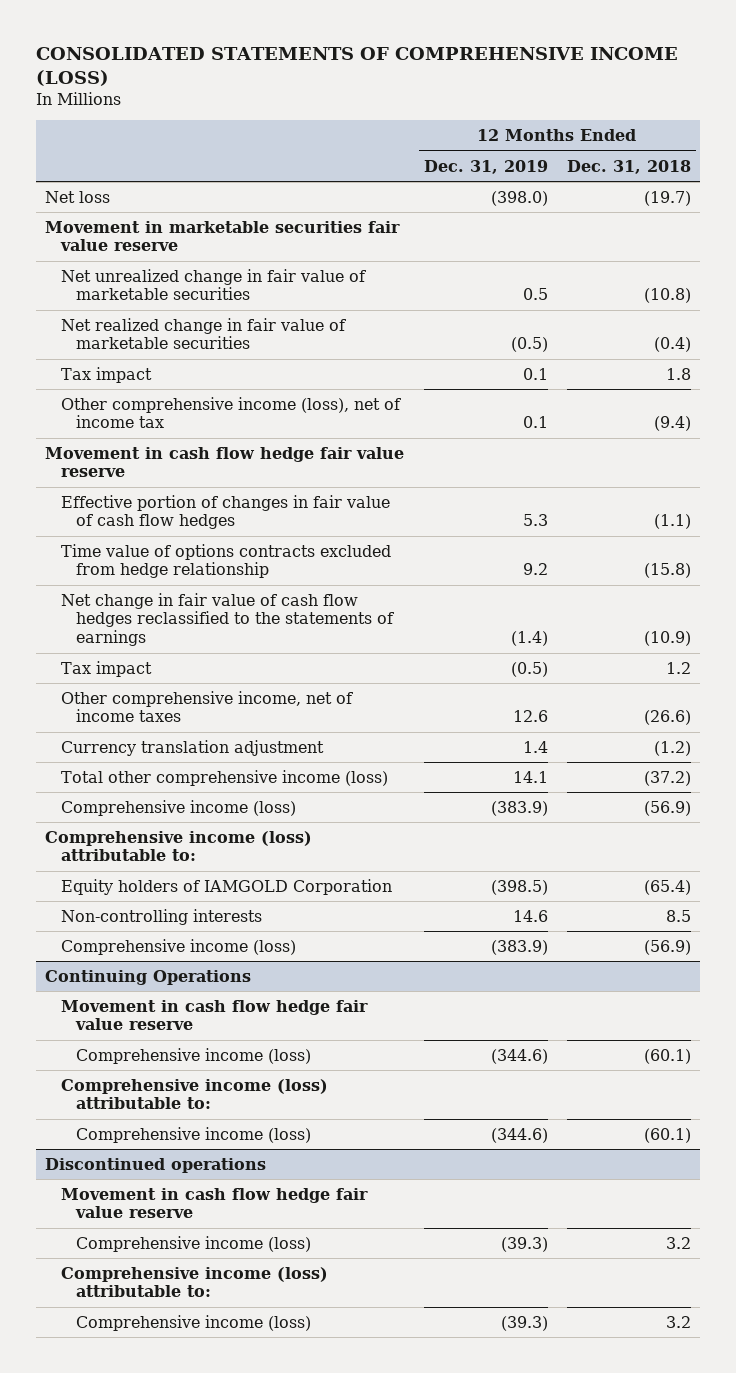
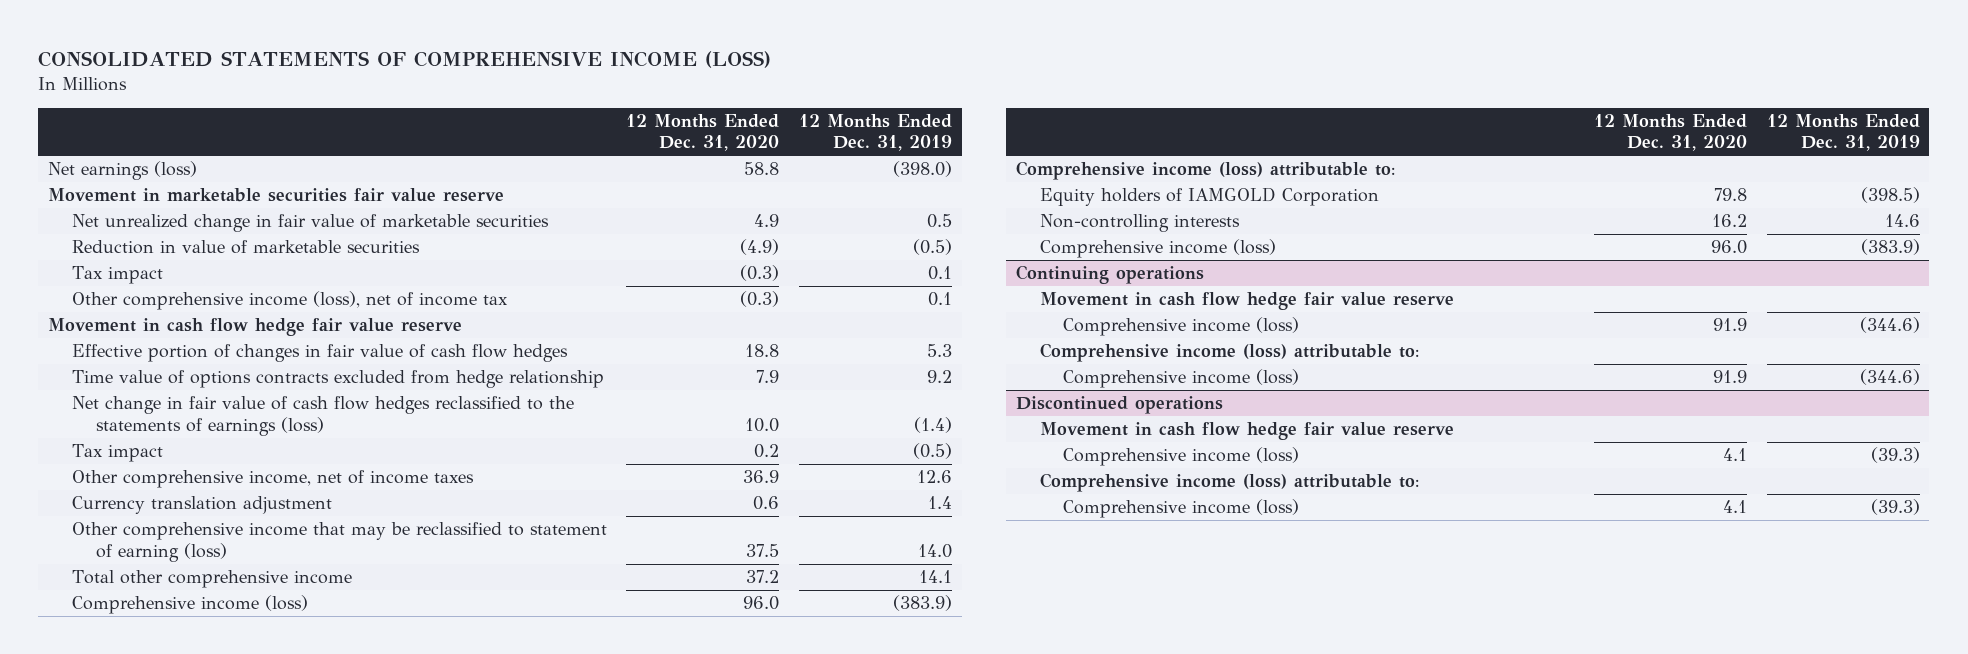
- | 12 Months Ended Dec. 31, 2019 | 12 Months Ended Dec. 31, 2018
+ | 12 Months Ended Dec. 31, 2020 | 12 Months Ended Dec. 31, 2019
- Net loss | (398.0) | (19.7)
+ Net earnings (loss) | 58.8 | (398.0)
- Net realized change in fair value of marketable securities | (0.5) | (0.4)
+ Reduction in value of marketable securities | (4.9) | (0.5)
- Net change in fair value of cash flow hedges reclassified to the statements of earnings | (1.4) | (10.9)
+ Net change in fair value of cash flow hedges reclassified to the statements of earnings (loss) | 10.0 | (1.4)
- Total other comprehensive income (loss) | 14.1 | (37.2)
+ Other comprehensive income that may be reclassified to statement of earning (loss) | 37.5 | 14.0
+ Total other comprehensive income | 37.2 | 14.1
- Continuing Operations
+ Continuing operations

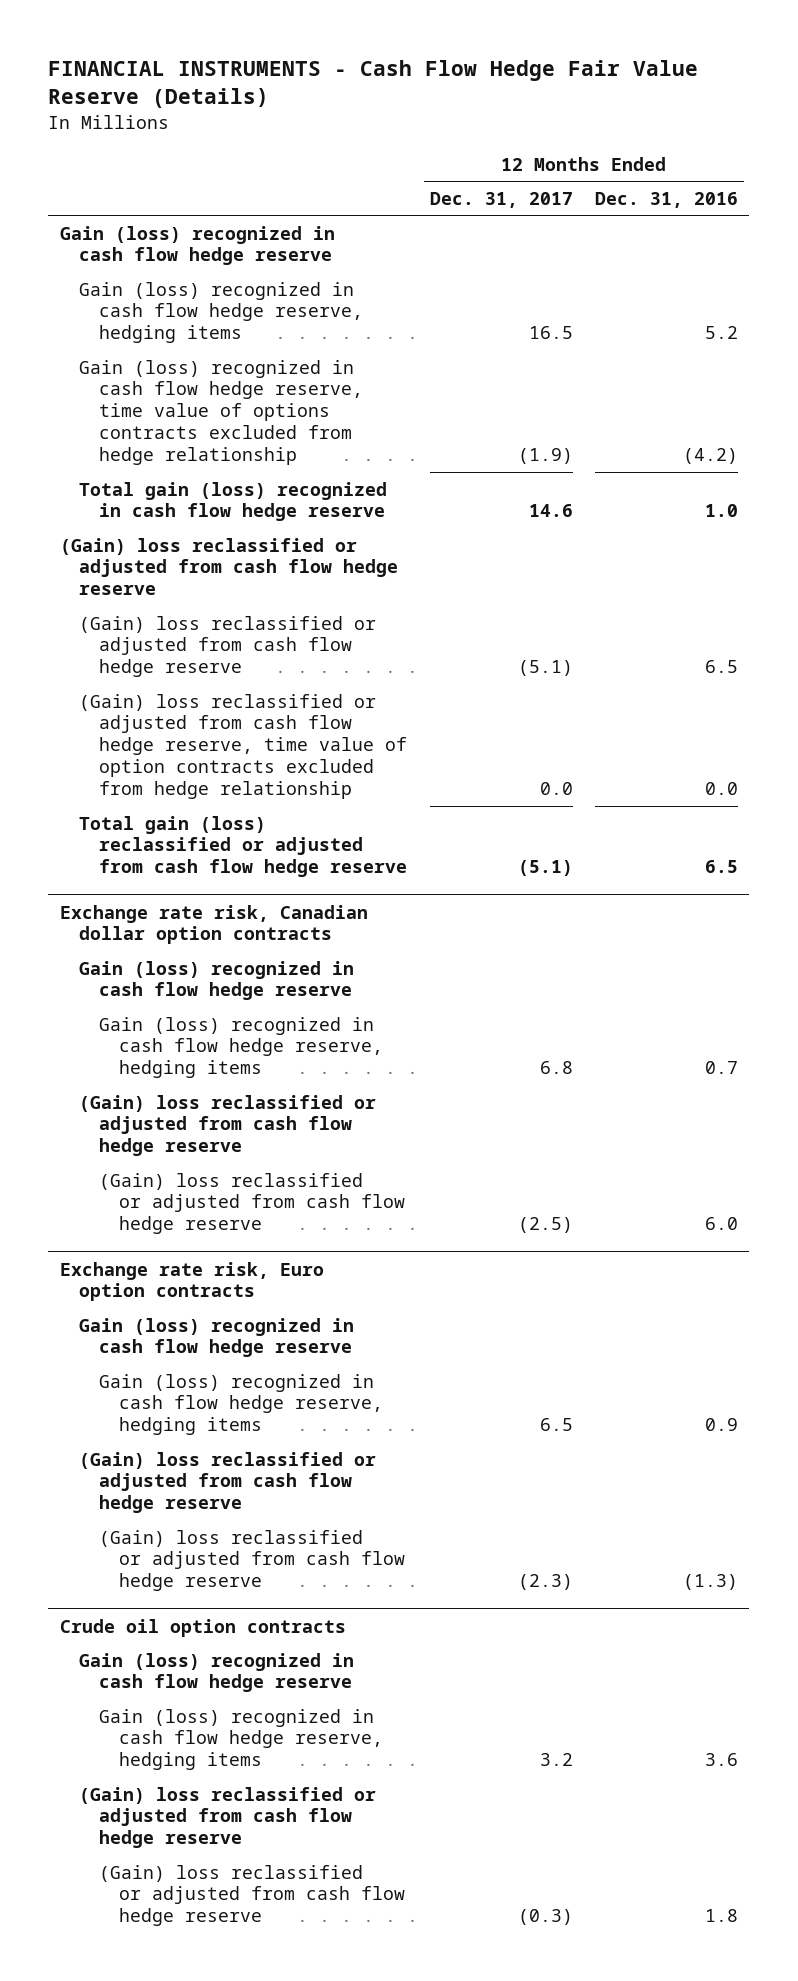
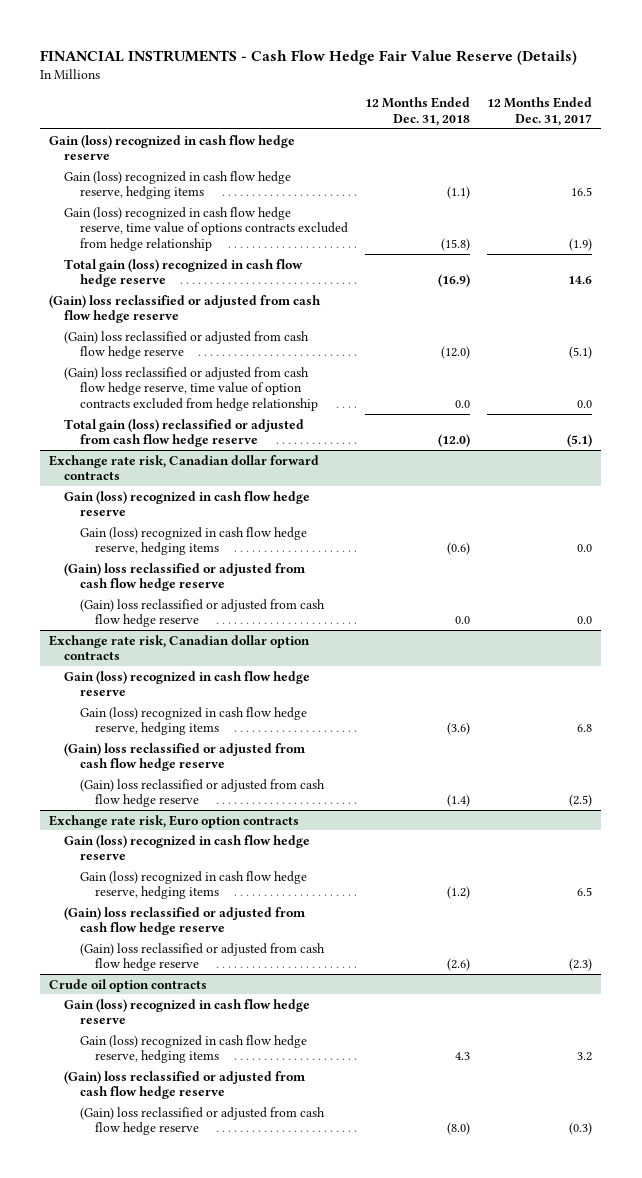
- | 12 Months Ended Dec. 31, 2017 | 12 Months Ended Dec. 31, 2016
+ | 12 Months Ended Dec. 31, 2018 | 12 Months Ended Dec. 31, 2017
+ Exchange rate risk, Canadian dollar forward contracts
+ Gain (loss) recognized in cash flow hedge reserve
+ Gain (loss) recognized in cash flow hedge reserve, hedging items | (0.6) | 0.0
+ (Gain) loss reclassified or adjusted from cash flow hedge reserve
+ (Gain) loss reclassified or adjusted from cash flow hedge reserve | 0.0 | 0.0

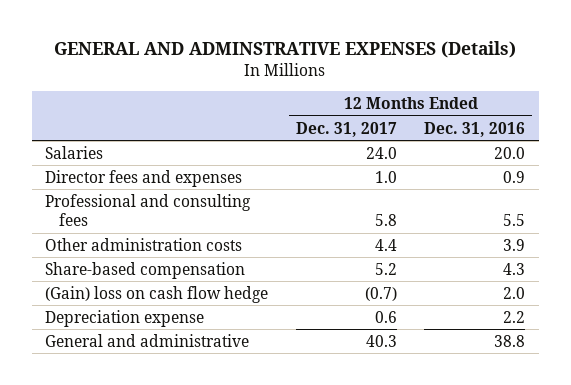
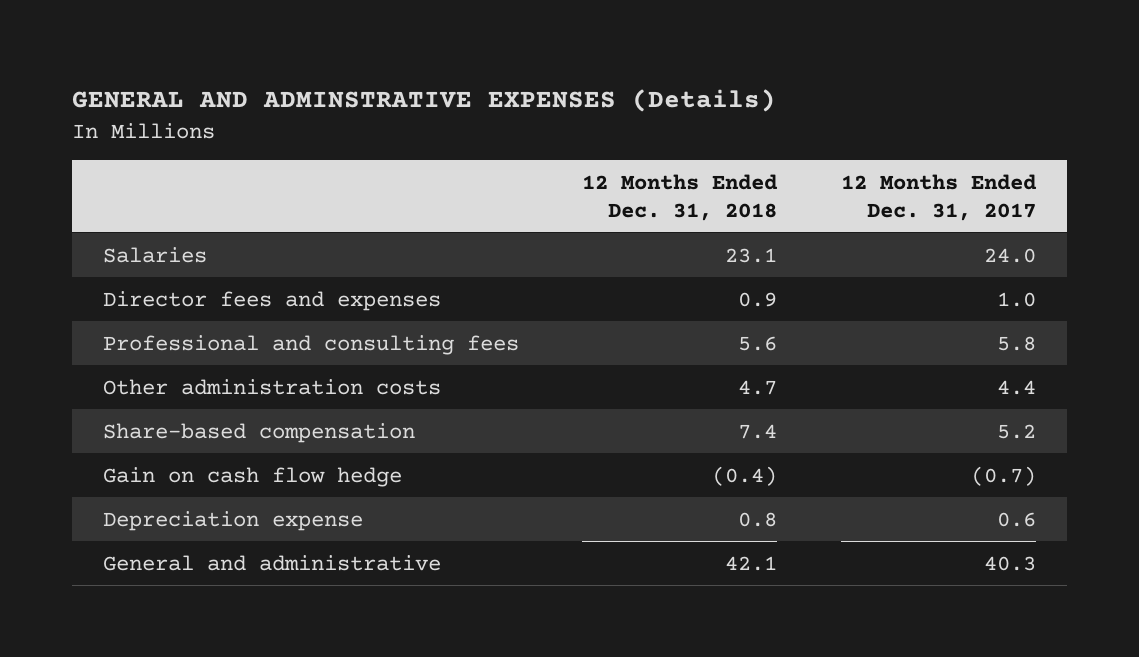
- | 12 Months Ended Dec. 31, 2017 | 12 Months Ended Dec. 31, 2016
+ | 12 Months Ended Dec. 31, 2018 | 12 Months Ended Dec. 31, 2017
- (Gain) loss on cash flow hedge | (0.7) | 2.0
+ Gain on cash flow hedge | (0.4) | (0.7)

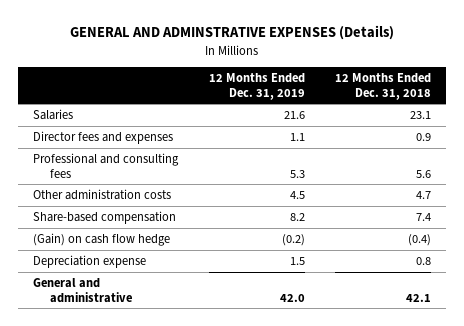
- | 12 Months Ended Dec. 31, 2018 | 12 Months Ended Dec. 31, 2017
+ | 12 Months Ended Dec. 31, 2019 | 12 Months Ended Dec. 31, 2018
- Gain on cash flow hedge | (0.4) | (0.7)
+ (Gain) on cash flow hedge | (0.2) | (0.4)

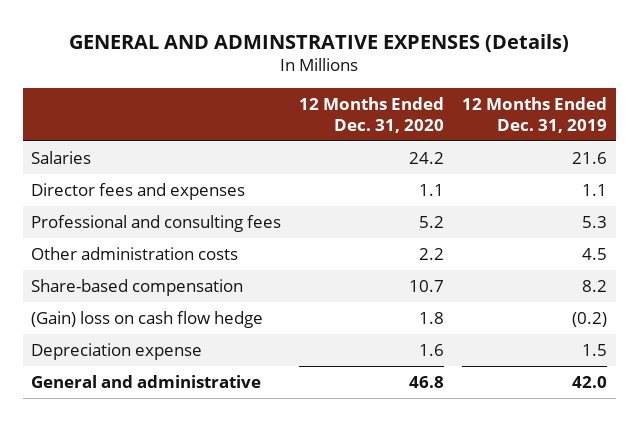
- | 12 Months Ended Dec. 31, 2019 | 12 Months Ended Dec. 31, 2018
+ | 12 Months Ended Dec. 31, 2020 | 12 Months Ended Dec. 31, 2019
- (Gain) on cash flow hedge | (0.2) | (0.4)
+ (Gain) loss on cash flow hedge | 1.8 | (0.2)

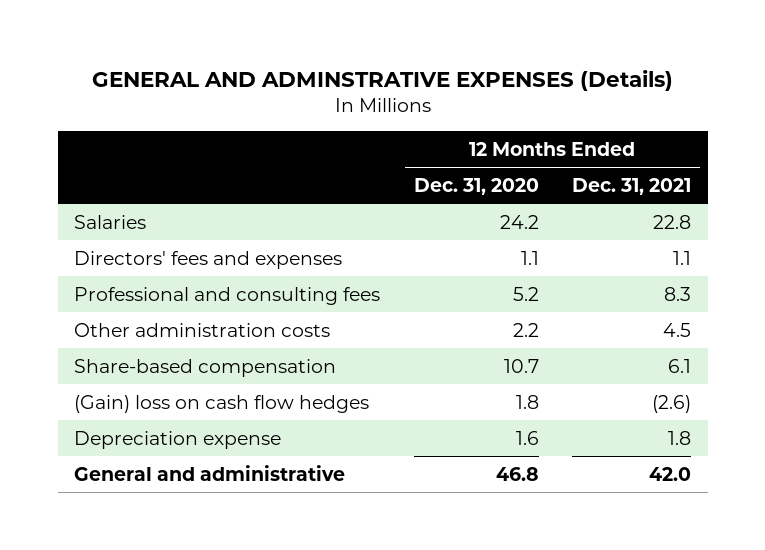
- | 12 Months Ended Dec. 31, 2020 | 12 Months Ended Dec. 31, 2019
+ | 12 Months Ended Dec. 31, 2020 | 12 Months Ended Dec. 31, 2021
- Director fees and expenses | 1.1 | 1.1
+ Directors' fees and expenses | 1.1 | 1.1
- (Gain) loss on cash flow hedge | 1.8 | (0.2)
+ (Gain) loss on cash flow hedges | 1.8 | (2.6)

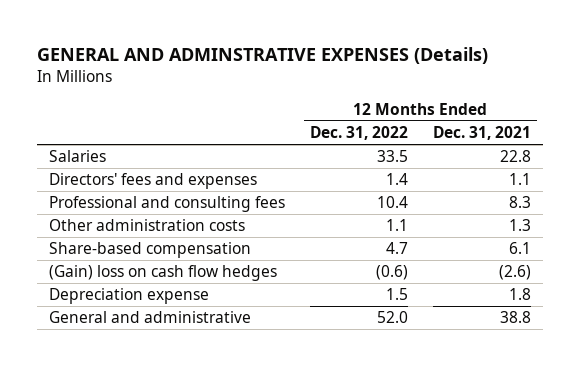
- | 12 Months Ended Dec. 31, 2020 | 12 Months Ended Dec. 31, 2021
+ | 12 Months Ended Dec. 31, 2022 | 12 Months Ended Dec. 31, 2021
- Other administration costs | 2.2 | 4.5
+ Other administration costs | 1.1 | 1.3
- General and administrative | 46.8 | 42.0
+ General and administrative | 52.0 | 38.8

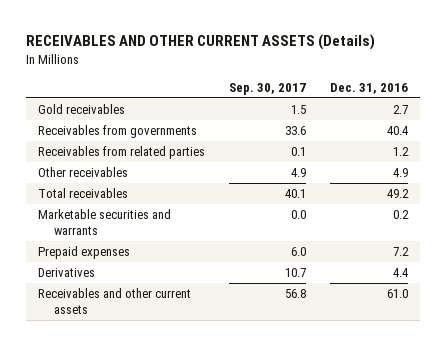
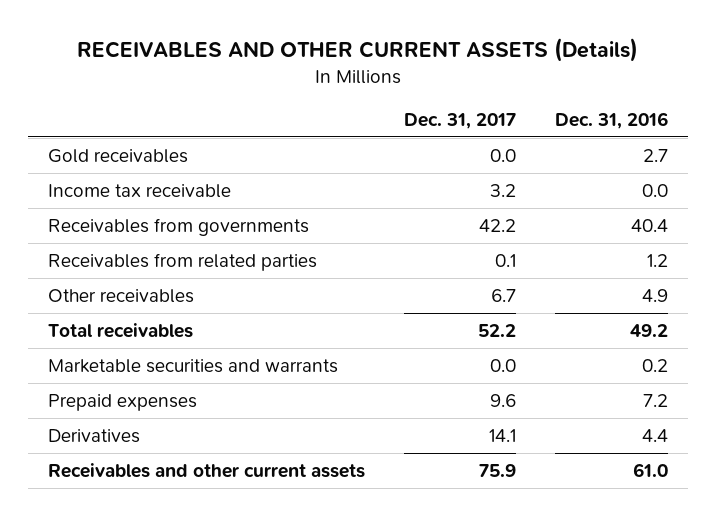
- | Sep. 30, 2017 | Dec. 31, 2016
+ | Dec. 31, 2017 | Dec. 31, 2016
+ Income tax receivable | 3.2 | 0.0

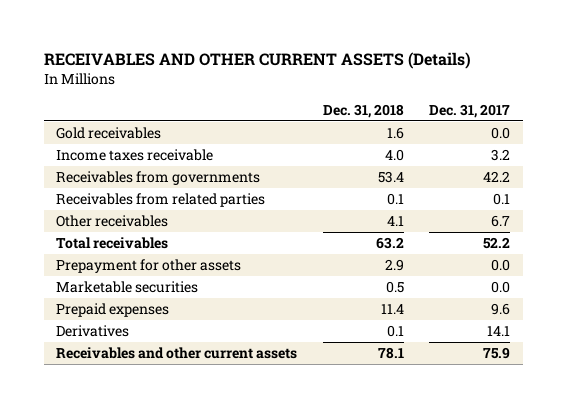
- | Dec. 31, 2017 | Dec. 31, 2016
+ | Dec. 31, 2018 | Dec. 31, 2017
- Income tax receivable | 3.2 | 0.0
+ Income taxes receivable | 4.0 | 3.2
- Marketable securities and warrants | 0.0 | 0.2
+ Prepayment for other assets | 2.9 | 0.0
+ Marketable securities | 0.5 | 0.0

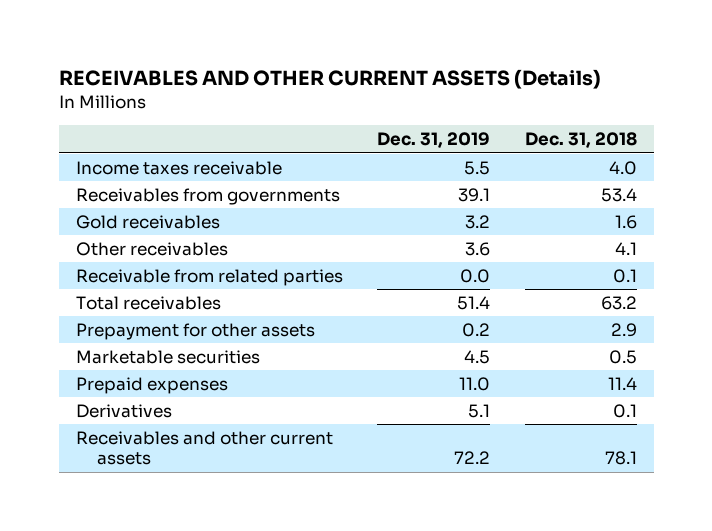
- | Dec. 31, 2018 | Dec. 31, 2017
+ | Dec. 31, 2019 | Dec. 31, 2018
- Receivables from related parties | 0.1 | 0.1
moved down: Gold receivables | 3.2 | 1.6
+ Receivable from related parties | 0.0 | 0.1

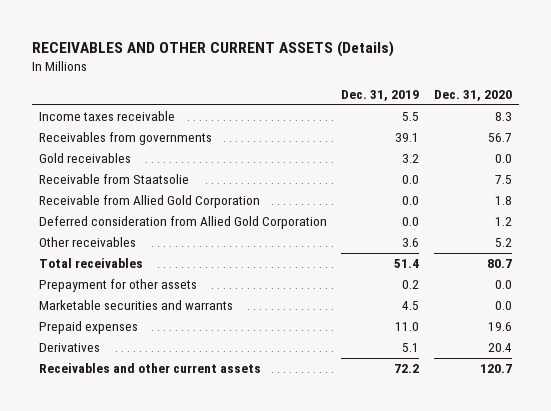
- | Dec. 31, 2019 | Dec. 31, 2018
+ | Dec. 31, 2019 | Dec. 31, 2020
+ Receivable from Staatsolie | 0.0 | 7.5
+ Receivable from Allied Gold Corporation | 0.0 | 1.8
+ Deferred consideration from Allied Gold Corporation | 0.0 | 1.2
- Receivable from related parties | 0.0 | 0.1
- Marketable securities | 4.5 | 0.5
+ Marketable securities and warrants | 4.5 | 0.0

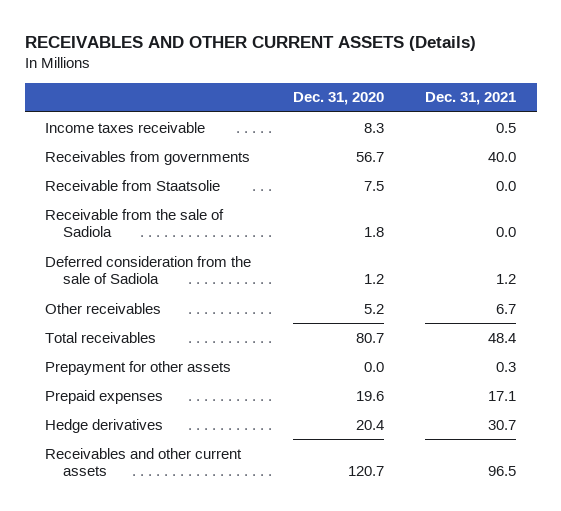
- | Dec. 31, 2019 | Dec. 31, 2020
+ | Dec. 31, 2020 | Dec. 31, 2021
- Gold receivables | 3.2 | 0.0
- Receivable from Allied Gold Corporation | 0.0 | 1.8
- Deferred consideration from Allied Gold Corporation | 0.0 | 1.2
+ Receivable from the sale of Sadiola | 1.8 | 0.0
+ Deferred consideration from the sale of Sadiola | 1.2 | 1.2
- Marketable securities and warrants | 4.5 | 0.0
- Derivatives | 5.1 | 20.4
+ Hedge derivatives | 20.4 | 30.7

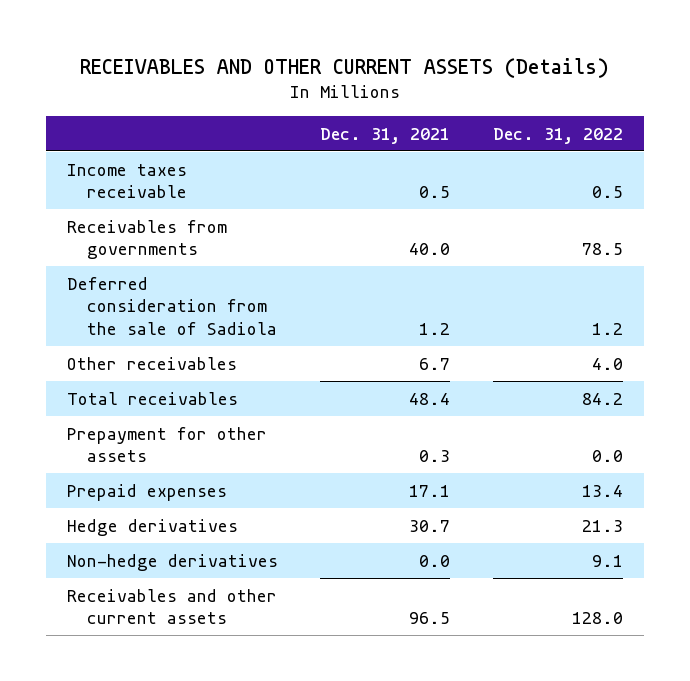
- | Dec. 31, 2020 | Dec. 31, 2021
+ | Dec. 31, 2021 | Dec. 31, 2022
- Receivable from Staatsolie | 7.5 | 0.0
- Receivable from the sale of Sadiola | 1.8 | 0.0
+ Non-hedge derivatives | 0.0 | 9.1

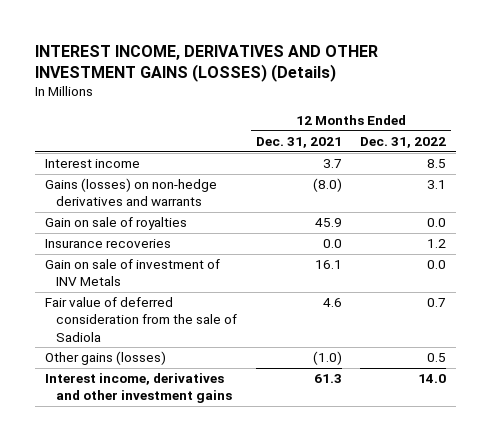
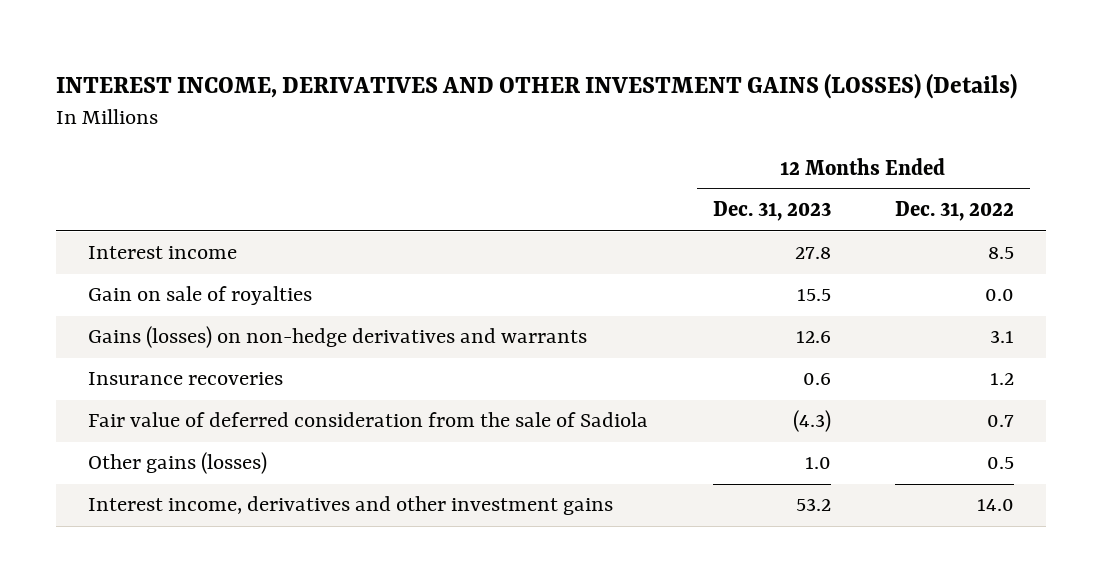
- | 12 Months Ended Dec. 31, 2021 | 12 Months Ended Dec. 31, 2022
+ | 12 Months Ended Dec. 31, 2023 | 12 Months Ended Dec. 31, 2022
moved down: Gains (losses) on non-hedge derivatives and warrants | 12.6 | 3.1
- Gain on sale of investment of INV Metals | 16.1 | 0.0

